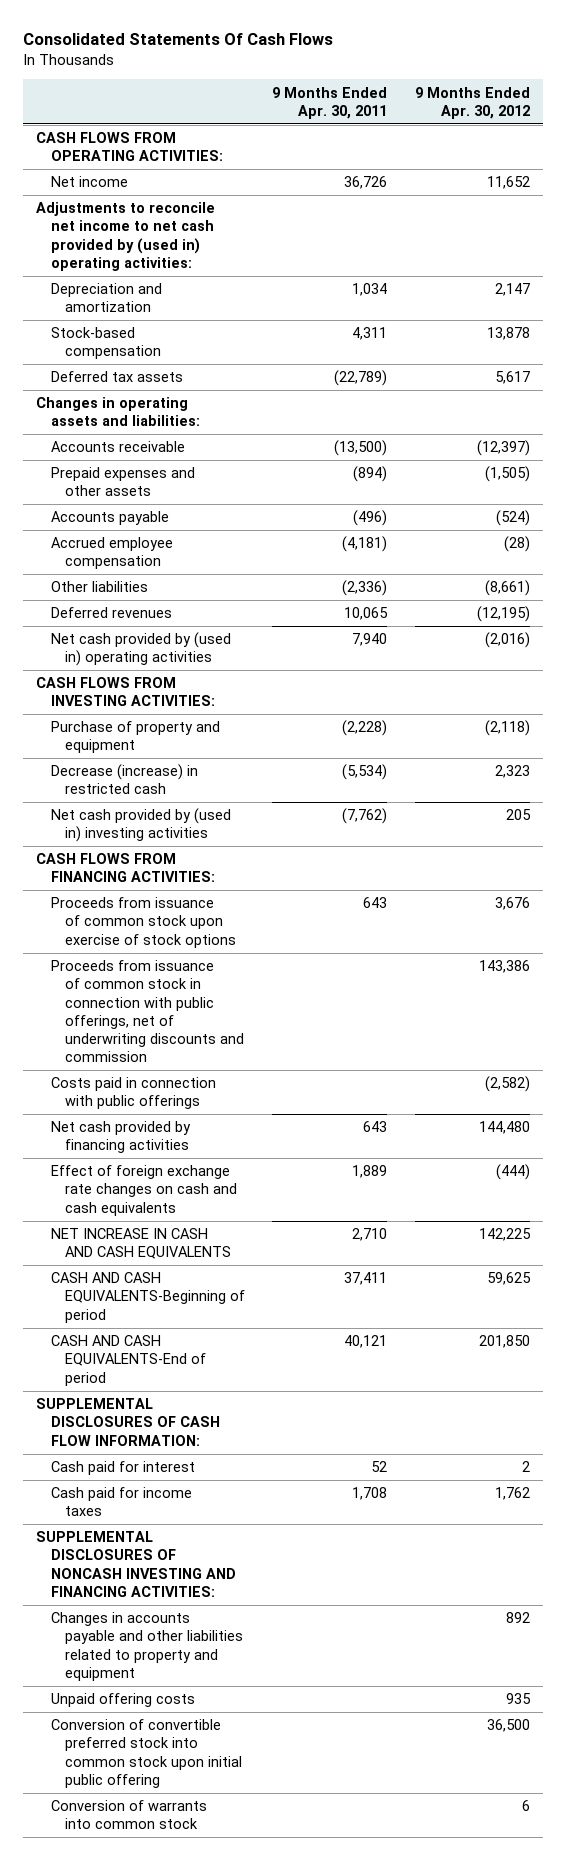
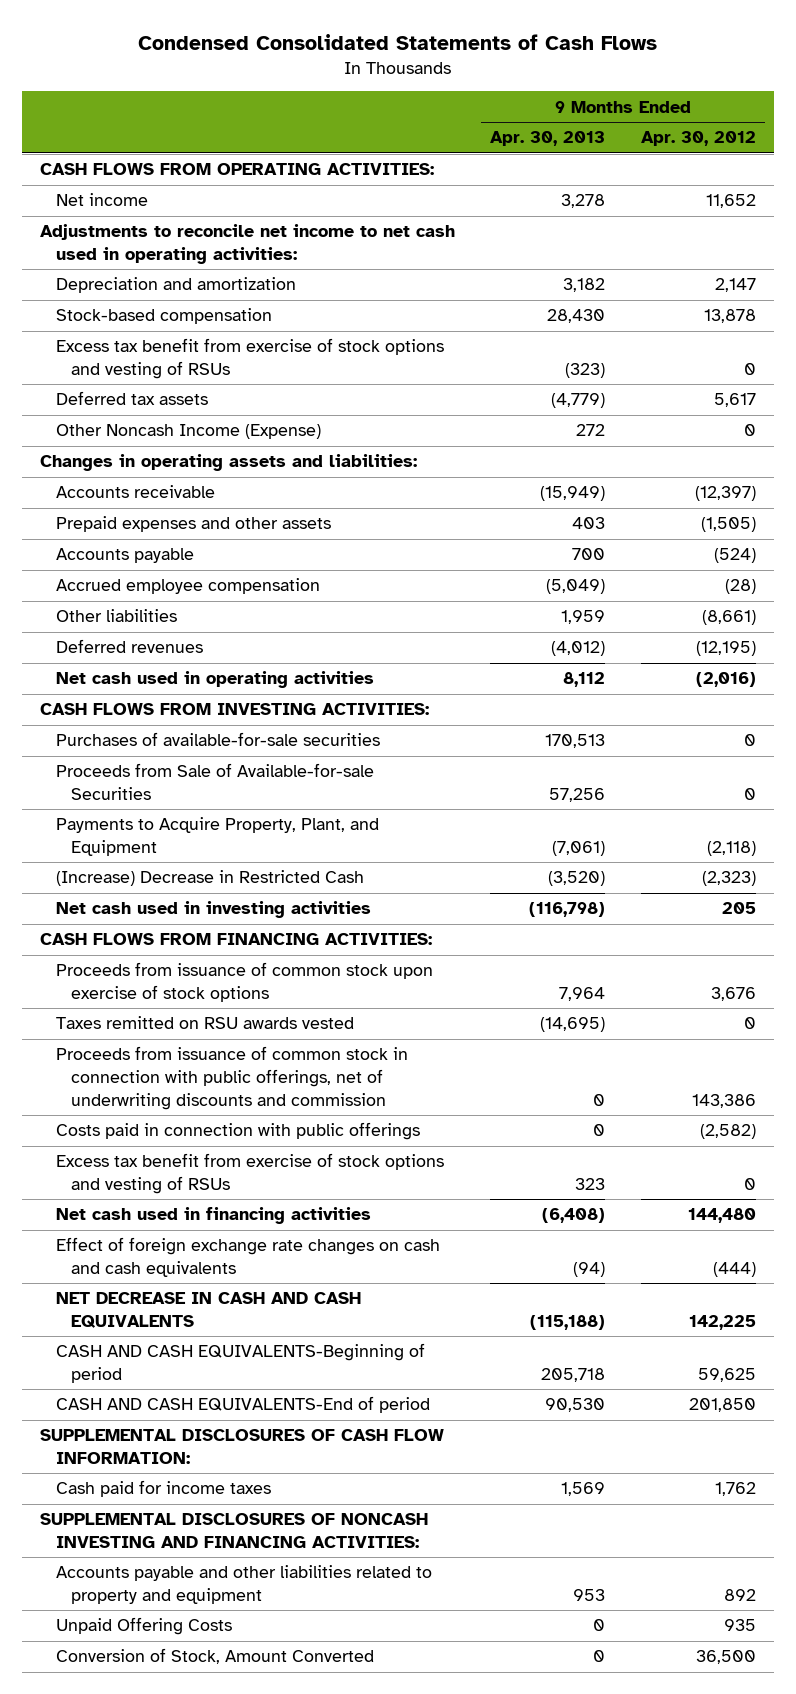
- Consolidated Statements Of Cash Flows
+ Condensed Consolidated Statements of Cash Flows
- | 9 Months Ended Apr. 30, 2011 | 9 Months Ended Apr. 30, 2012
+ | 9 Months Ended Apr. 30, 2013 | 9 Months Ended Apr. 30, 2012
- Adjustments to reconcile net income to net cash provided by (used in) operating activities:
+ Adjustments to reconcile net income to net cash used in operating activities:
+ Excess tax benefit from exercise of stock options and vesting of RSUs | (323) | 0
+ Other Noncash Income (Expense) | 272 | 0
- Net cash provided by (used in) operating activities | 7,940 | (2,016)
+ Net cash used in operating activities | 8,112 | (2,016)
- Purchase of property and equipment | (2,228) | (2,118)
- Decrease (increase) in restricted cash | (5,534) | 2,323
- Net cash provided by (used in) investing activities | (7,762) | 205
+ Purchases of available-for-sale securities | 170,513 | 0
+ Proceeds from Sale of Available-for-sale Securities | 57,256 | 0
+ Payments to Acquire Property, Plant, and Equipment | (7,061) | (2,118)
+ (Increase) Decrease in Restricted Cash | (3,520) | (2,323)
+ Net cash used in investing activities | (116,798) | 205
+ Taxes remitted on RSU awards vested | (14,695) | 0
- Net cash provided by financing activities | 643 | 144,480
+ Excess tax benefit from exercise of stock options and vesting of RSUs | 323 | 0
+ Net cash used in financing activities | (6,408) | 144,480
- NET INCREASE IN CASH AND CASH EQUIVALENTS | 2,710 | 142,225
+ NET DECREASE IN CASH AND CASH EQUIVALENTS | (115,188) | 142,225
- Cash paid for interest | 52 | 2
- Changes in accounts payable and other liabilities related to property and equipment | | 892
- Unpaid offering costs | | 935
- Conversion of convertible preferred stock into common stock upon initial public offering | | 36,500
- Conversion of warrants into common stock | | 6
+ Accounts payable and other liabilities related to property and equipment | 953 | 892
+ Unpaid Offering Costs | 0 | 935
+ Conversion of Stock, Amount Converted | 0 | 36,500

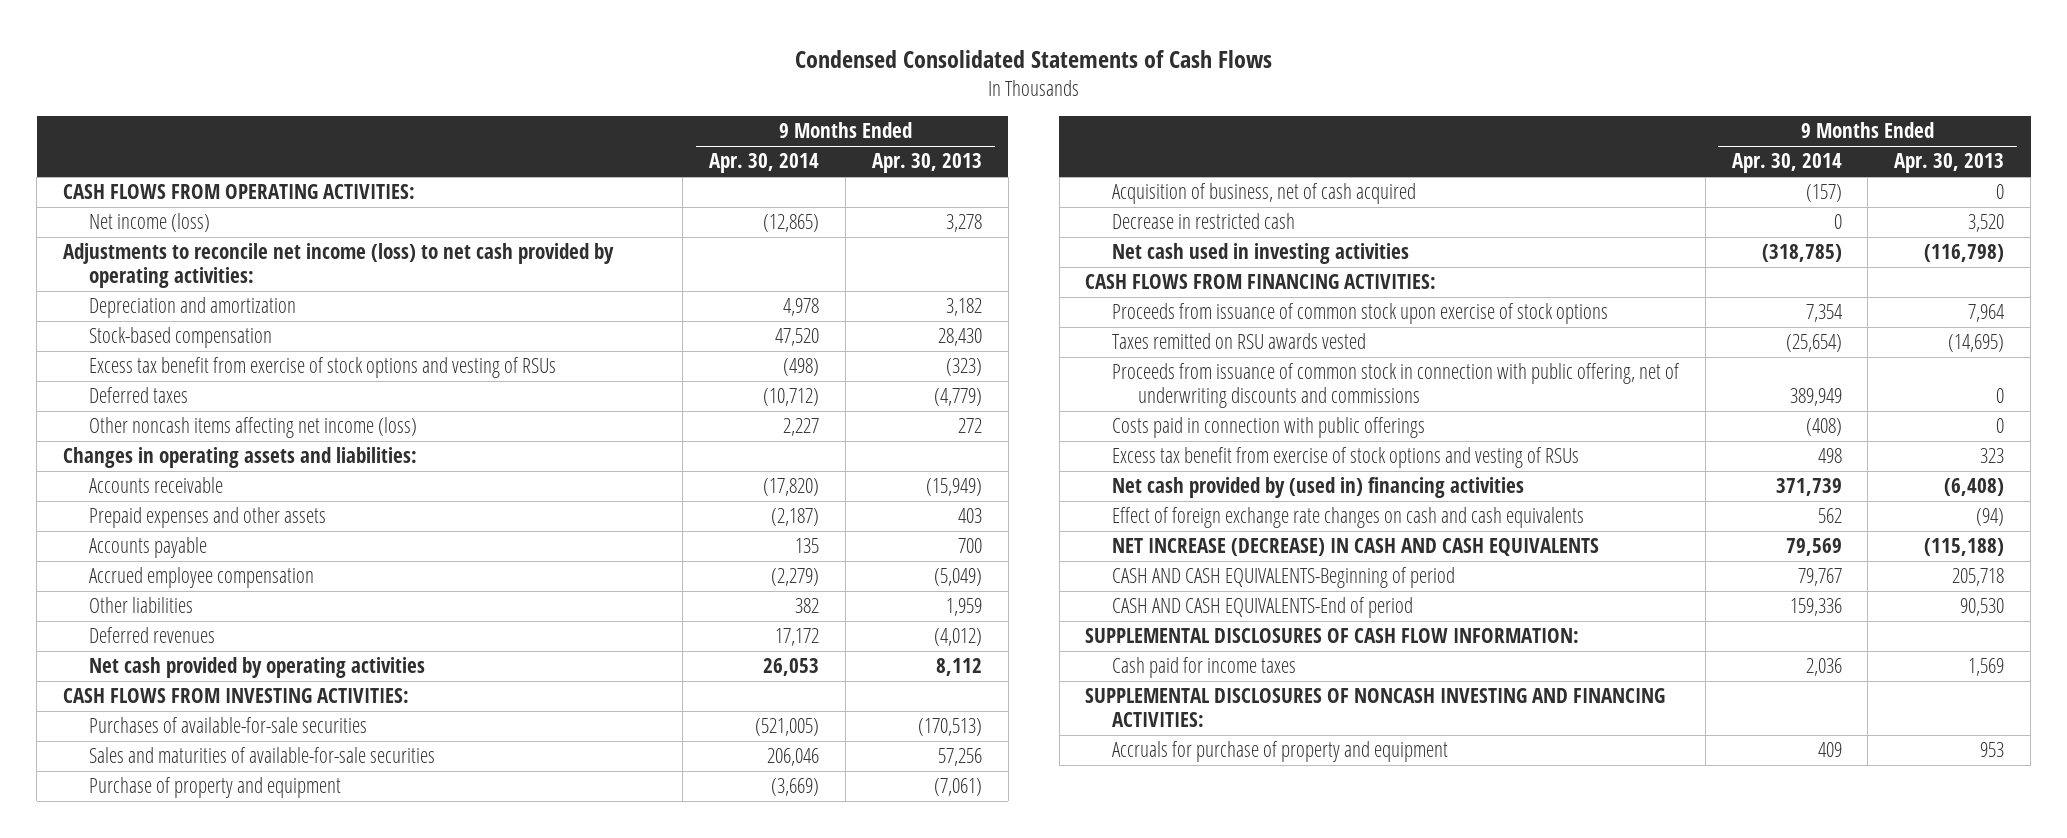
- | 9 Months Ended Apr. 30, 2013 | 9 Months Ended Apr. 30, 2012
+ | 9 Months Ended Apr. 30, 2014 | 9 Months Ended Apr. 30, 2013
- Net income | 3,278 | 11,652
- Adjustments to reconcile net income to net cash used in operating activities:
+ Net income (loss) | (12,865) | 3,278
+ Adjustments to reconcile net income (loss) to net cash provided by operating activities:
- Deferred tax assets | (4,779) | 5,617
- Other Noncash Income (Expense) | 272 | 0
+ Deferred taxes | (10,712) | (4,779)
+ Other noncash items affecting net income (loss) | 2,227 | 272
- Net cash used in operating activities | 8,112 | (2,016)
+ Net cash provided by operating activities | 26,053 | 8,112
- Purchases of available-for-sale securities | 170,513 | 0
- Proceeds from Sale of Available-for-sale Securities | 57,256 | 0
- Payments to Acquire Property, Plant, and Equipment | (7,061) | (2,118)
- (Increase) Decrease in Restricted Cash | (3,520) | (2,323)
+ Purchases of available-for-sale securities | (521,005) | (170,513)
+ Sales and maturities of available-for-sale securities | 206,046 | 57,256
+ Purchase of property and equipment | (3,669) | (7,061)
+ Acquisition of business, net of cash acquired | (157) | 0
+ Decrease in restricted cash | 0 | 3,520
- Proceeds from issuance of common stock in connection with public offerings, net of underwriting discounts and commission | 0 | 143,386
+ Proceeds from issuance of common stock in connection with public offering, net of underwriting discounts and commissions | 389,949 | 0
- Net cash used in financing activities | (6,408) | 144,480
+ Net cash provided by (used in) financing activities | 371,739 | (6,408)
- NET DECREASE IN CASH AND CASH EQUIVALENTS | (115,188) | 142,225
+ NET INCREASE (DECREASE) IN CASH AND CASH EQUIVALENTS | 79,569 | (115,188)
- Accounts payable and other liabilities related to property and equipment | 953 | 892
- Unpaid Offering Costs | 0 | 935
- Conversion of Stock, Amount Converted | 0 | 36,500
+ Accruals for purchase of property and equipment | 409 | 953

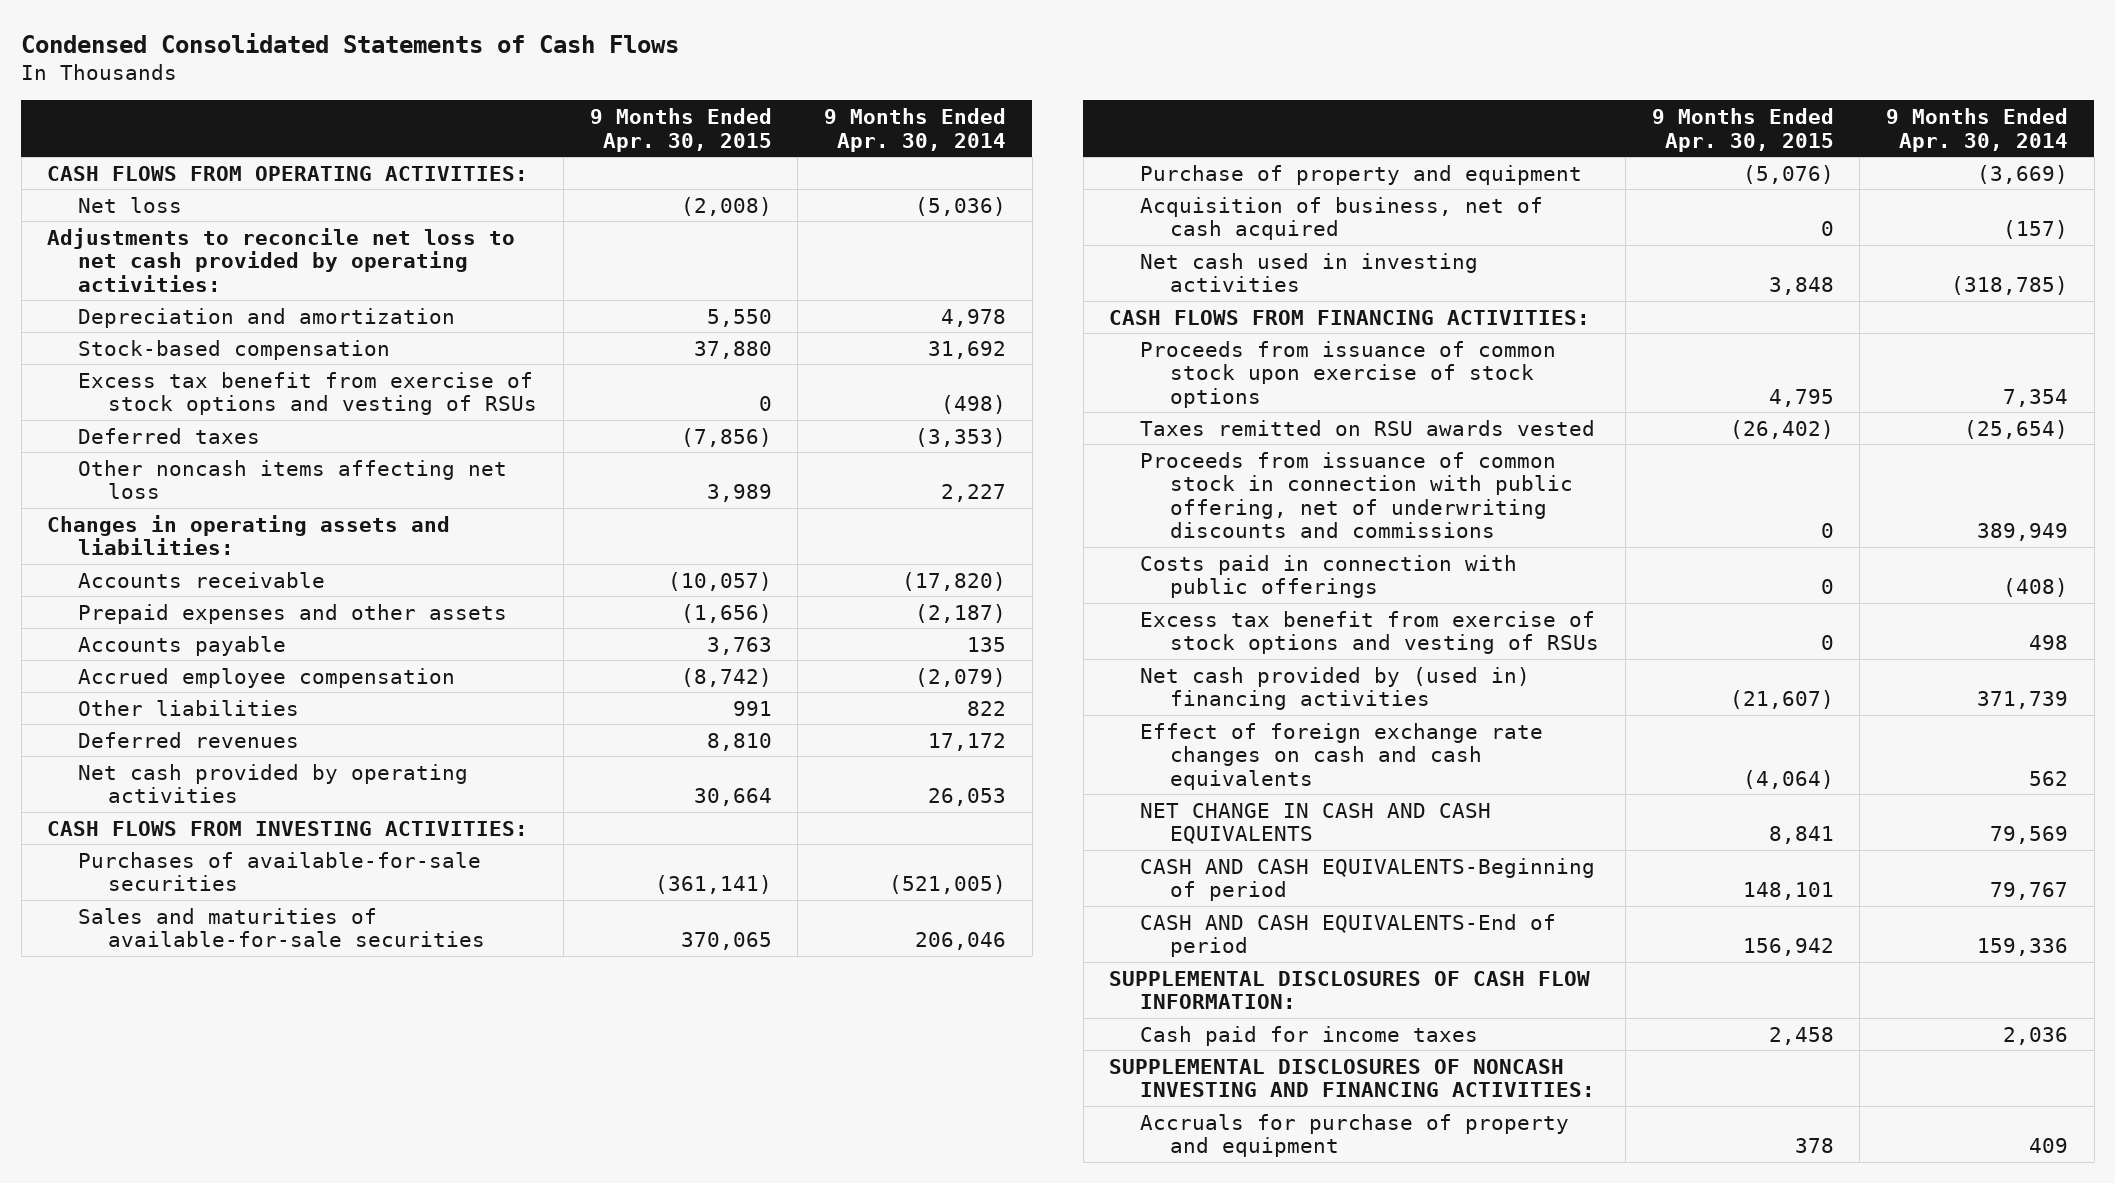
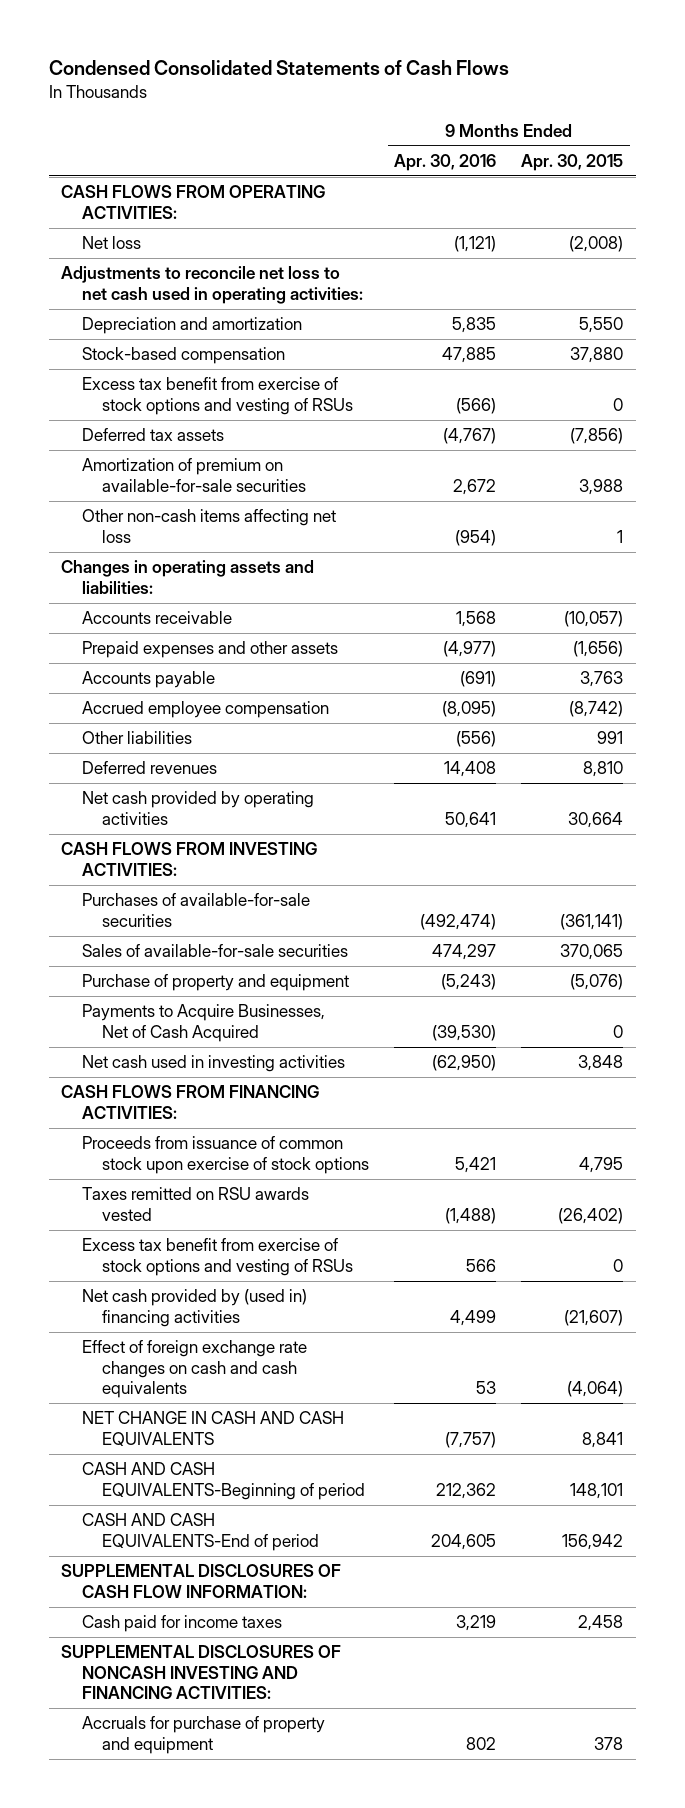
- | 9 Months Ended Apr. 30, 2015 | 9 Months Ended Apr. 30, 2014
+ | 9 Months Ended Apr. 30, 2016 | 9 Months Ended Apr. 30, 2015
- Adjustments to reconcile net loss to net cash provided by operating activities:
+ Adjustments to reconcile net loss to net cash used in operating activities:
- Deferred taxes | (7,856) | (3,353)
- Other noncash items affecting net loss | 3,989 | 2,227
+ Deferred tax assets | (4,767) | (7,856)
+ Amortization of premium on available-for-sale securities | 2,672 | 3,988
+ Other non-cash items affecting net loss | (954) | 1
- Sales and maturities of available-for-sale securities | 370,065 | 206,046
+ Sales of available-for-sale securities | 474,297 | 370,065
- Acquisition of business, net of cash acquired | 0 | (157)
+ Payments to Acquire Businesses, Net of Cash Acquired | (39,530) | 0
- Proceeds from issuance of common stock in connection with public offering, net of underwriting discounts and commissions | 0 | 389,949
- Costs paid in connection with public offerings | 0 | (408)

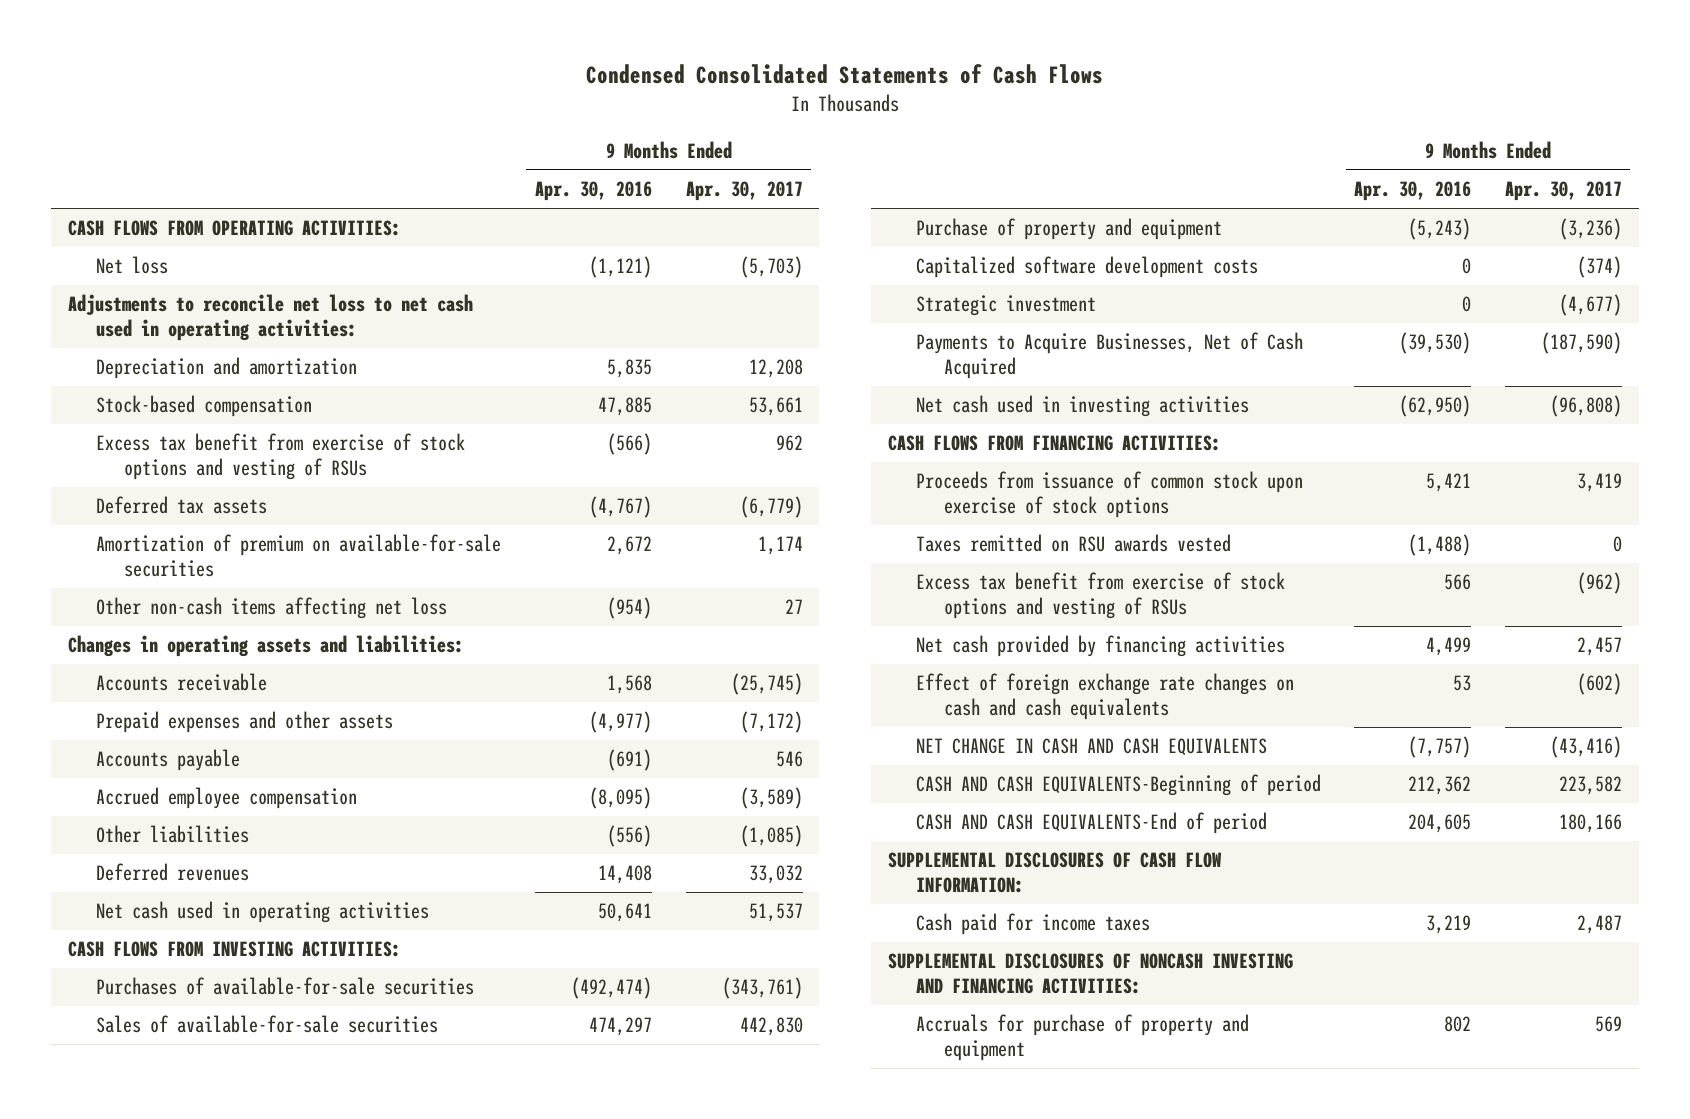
- | 9 Months Ended Apr. 30, 2016 | 9 Months Ended Apr. 30, 2015
+ | 9 Months Ended Apr. 30, 2016 | 9 Months Ended Apr. 30, 2017
- Net cash provided by operating activities | 50,641 | 30,664
+ Net cash used in operating activities | 50,641 | 51,537
+ Capitalized software development costs | 0 | (374)
+ Strategic investment | 0 | (4,677)
- Net cash provided by (used in) financing activities | 4,499 | (21,607)
+ Net cash provided by financing activities | 4,499 | 2,457

